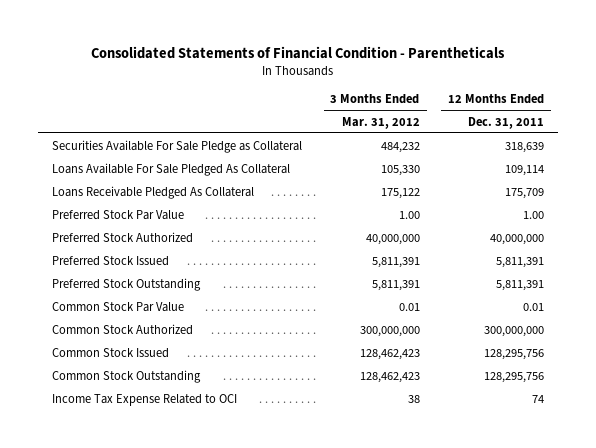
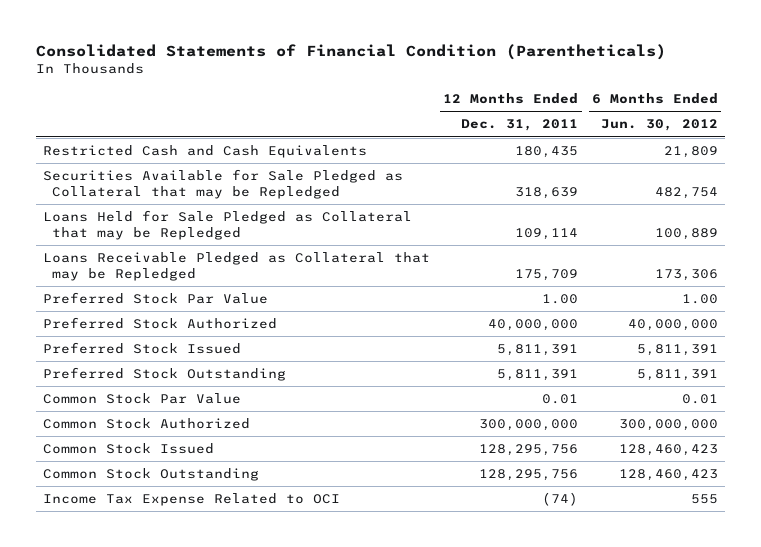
- Consolidated Statements of Financial Condition - Parentheticals
+ Consolidated Statements of Financial Condition (Parentheticals)
- | 3 Months Ended Mar. 31, 2012 | 12 Months Ended Dec. 31, 2011
+ | 12 Months Ended Dec. 31, 2011 | 6 Months Ended Jun. 30, 2012
- Securities Available For Sale Pledge as Collateral | 484,232 | 318,639
- Loans Available For Sale Pledged As Collateral | 105,330 | 109,114
- Loans Receivable Pledged As Collateral | 175,122 | 175,709
+ Restricted Cash and Cash Equivalents | 180,435 | 21,809
+ Securities Available for Sale Pledged as Collateral that may be Repledged | 318,639 | 482,754
+ Loans Held for Sale Pledged as Collateral that may be Repledged | 109,114 | 100,889
+ Loans Receivable Pledged as Collateral that may be Repledged | 175,709 | 173,306
- Income Tax Expense Related to OCI | 38 | 74
+ Income Tax Expense Related to OCI | (74) | 555

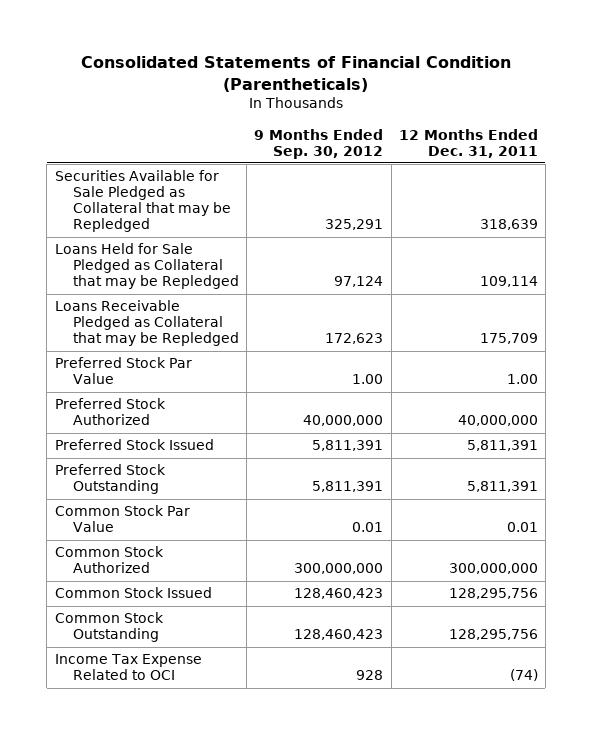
- | 12 Months Ended Dec. 31, 2011 | 6 Months Ended Jun. 30, 2012
+ | 9 Months Ended Sep. 30, 2012 | 12 Months Ended Dec. 31, 2011
- Restricted Cash and Cash Equivalents | 180,435 | 21,809

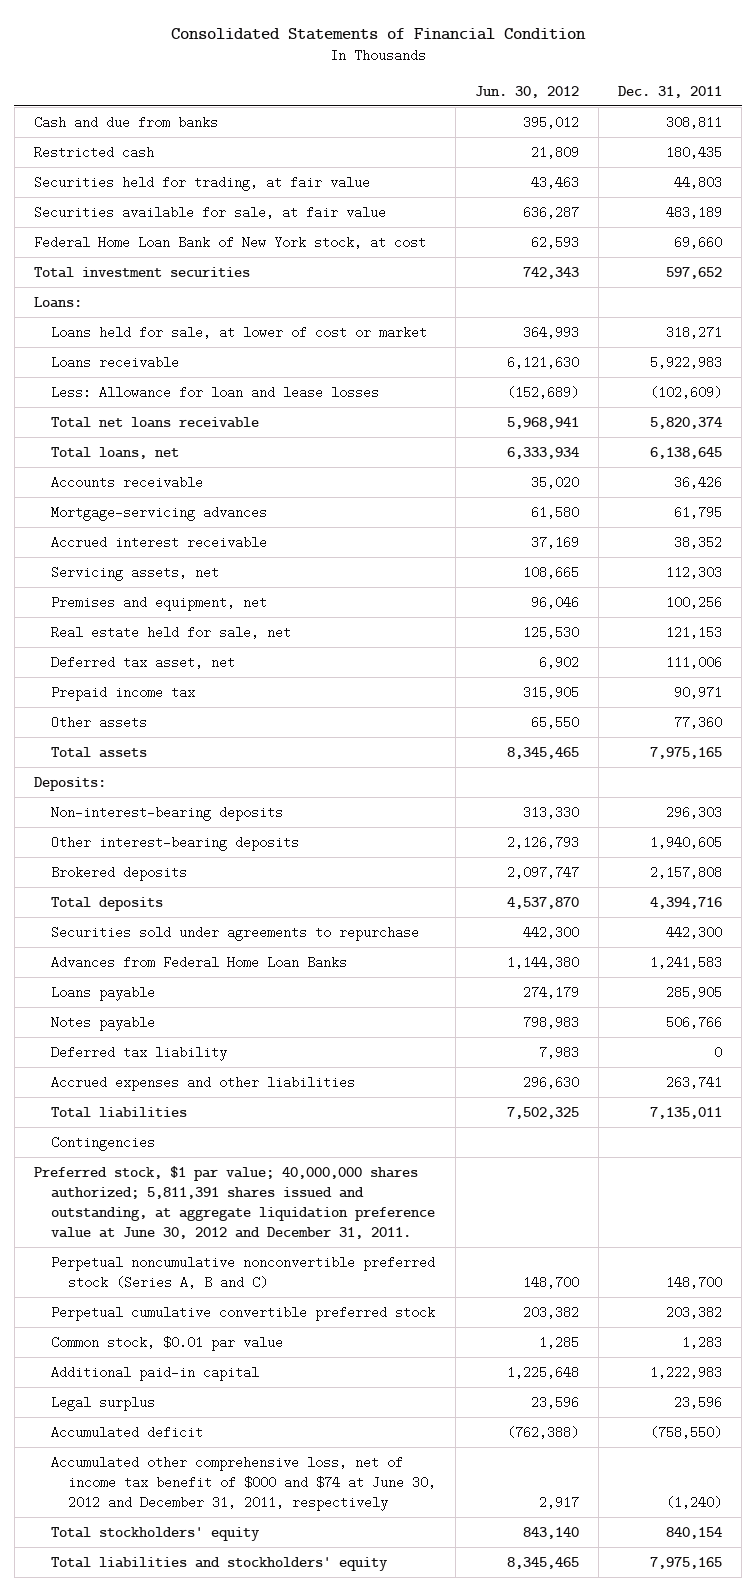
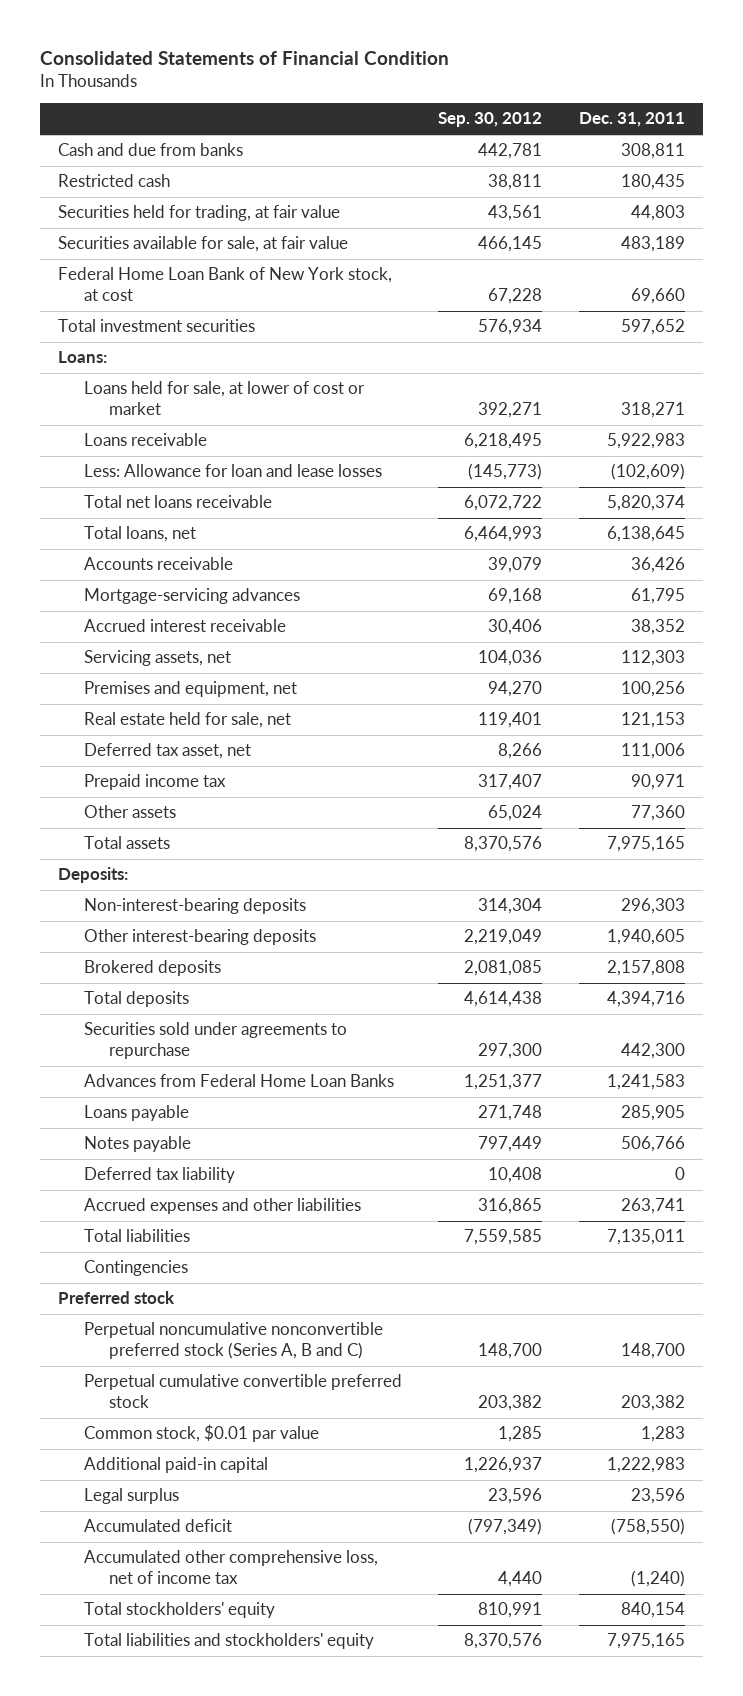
- | Jun. 30, 2012 | Dec. 31, 2011
+ | Sep. 30, 2012 | Dec. 31, 2011
- Preferred stock, $1 par value; 40,000,000 shares authorized; 5,811,391 shares issued and outstanding, at aggregate liquidation preference value at June 30, 2012 and December 31, 2011.
+ Preferred stock
- Accumulated other comprehensive loss, net of income tax benefit of $000 and $74 at June 30, 2012 and December 31, 2011, respectively | 2,917 | (1,240)
+ Accumulated other comprehensive loss, net of income tax | 4,440 | (1,240)

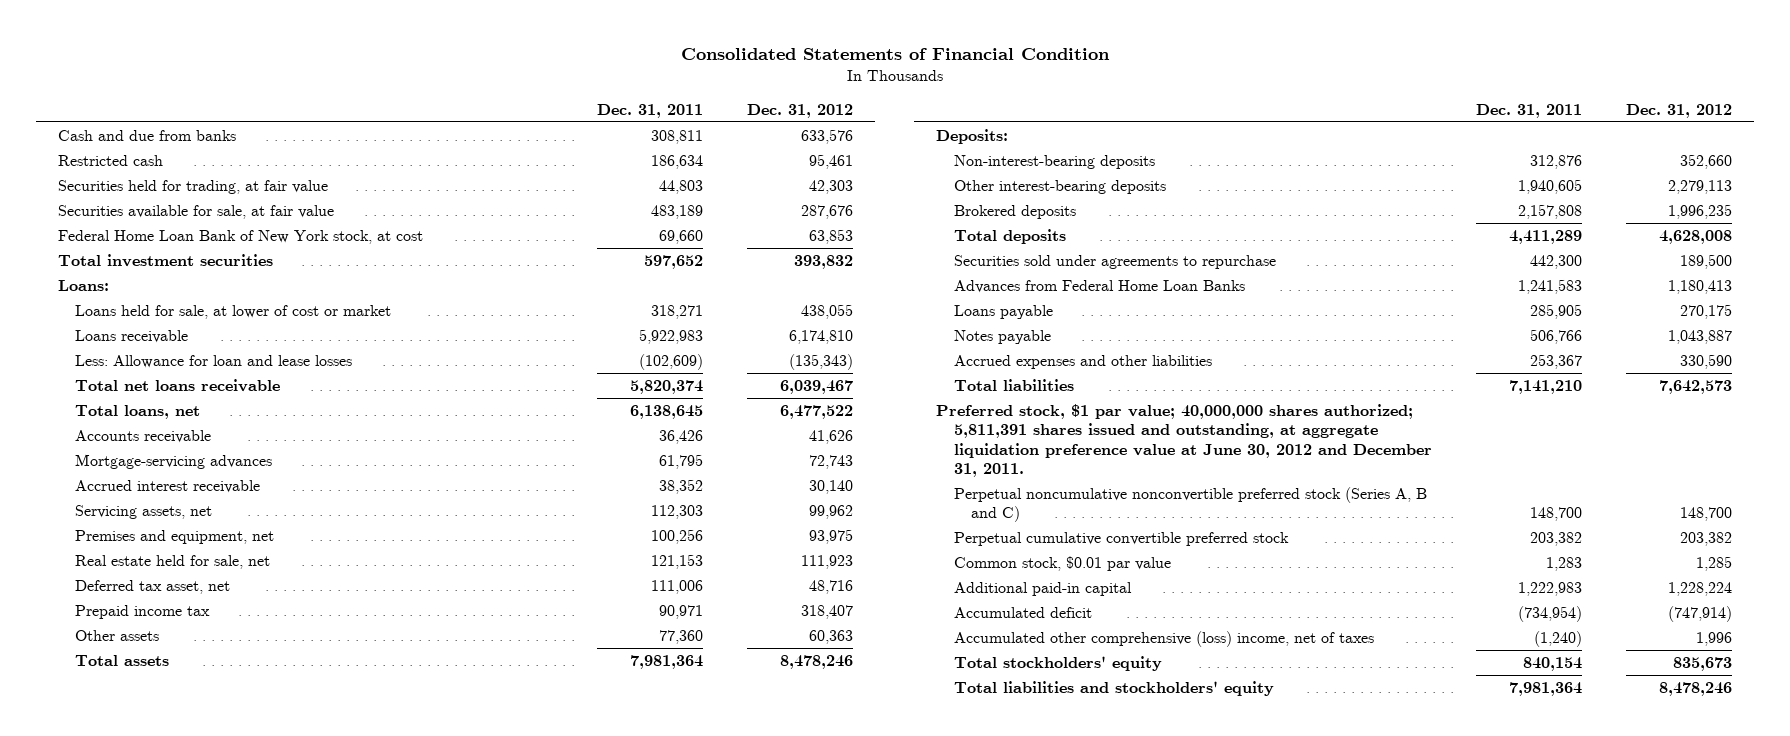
- | Sep. 30, 2012 | Dec. 31, 2011
+ | Dec. 31, 2011 | Dec. 31, 2012
- Restricted cash | 38,811 | 180,435
+ Restricted cash | 186,634 | 95,461
- Total assets | 8,370,576 | 7,975,165
+ Total assets | 7,981,364 | 8,478,246
- Non-interest-bearing deposits | 314,304 | 296,303
+ Non-interest-bearing deposits | 312,876 | 352,660
- Total deposits | 4,614,438 | 4,394,716
+ Total deposits | 4,411,289 | 4,628,008
- Deferred tax liability | 10,408 | 0
- Accrued expenses and other liabilities | 316,865 | 263,741
- Total liabilities | 7,559,585 | 7,135,011
- Contingencies
- Preferred stock
+ Accrued expenses and other liabilities | 253,367 | 330,590
+ Total liabilities | 7,141,210 | 7,642,573
+ Preferred stock, $1 par value; 40,000,000 shares authorized; 5,811,391 shares issued and outstanding, at aggregate liquidation preference value at June 30, 2012 and December 31, 2011.
- Legal surplus | 23,596 | 23,596
- Accumulated deficit | (797,349) | (758,550)
- Accumulated other comprehensive loss, net of income tax | 4,440 | (1,240)
+ Accumulated deficit | (734,954) | (747,914)
+ Accumulated other comprehensive (loss) income, net of taxes | (1,240) | 1,996
- Total liabilities and stockholders' equity | 8,370,576 | 7,975,165
+ Total liabilities and stockholders' equity | 7,981,364 | 8,478,246

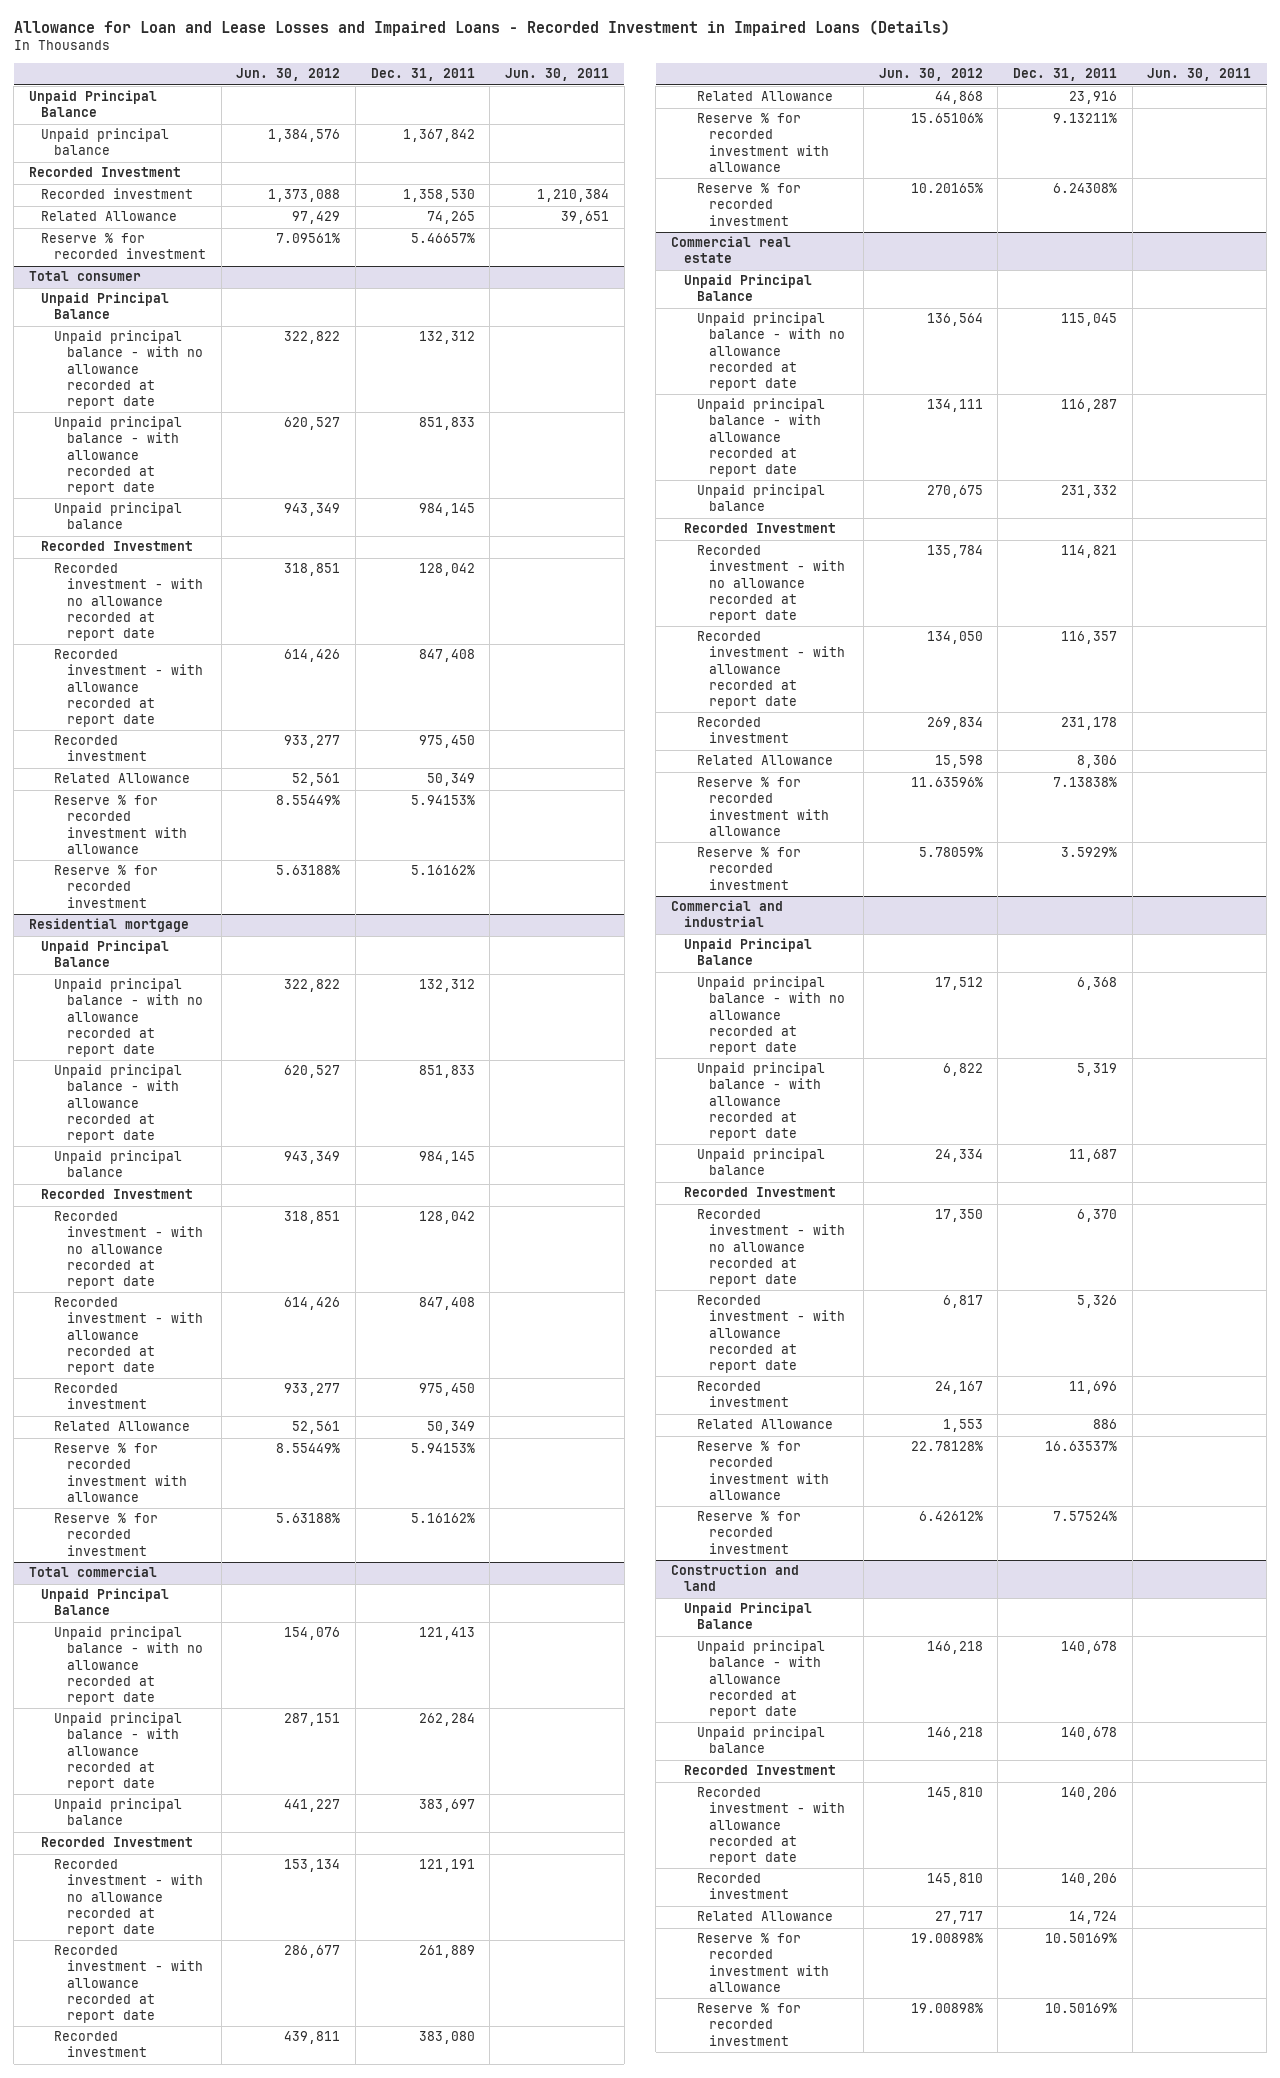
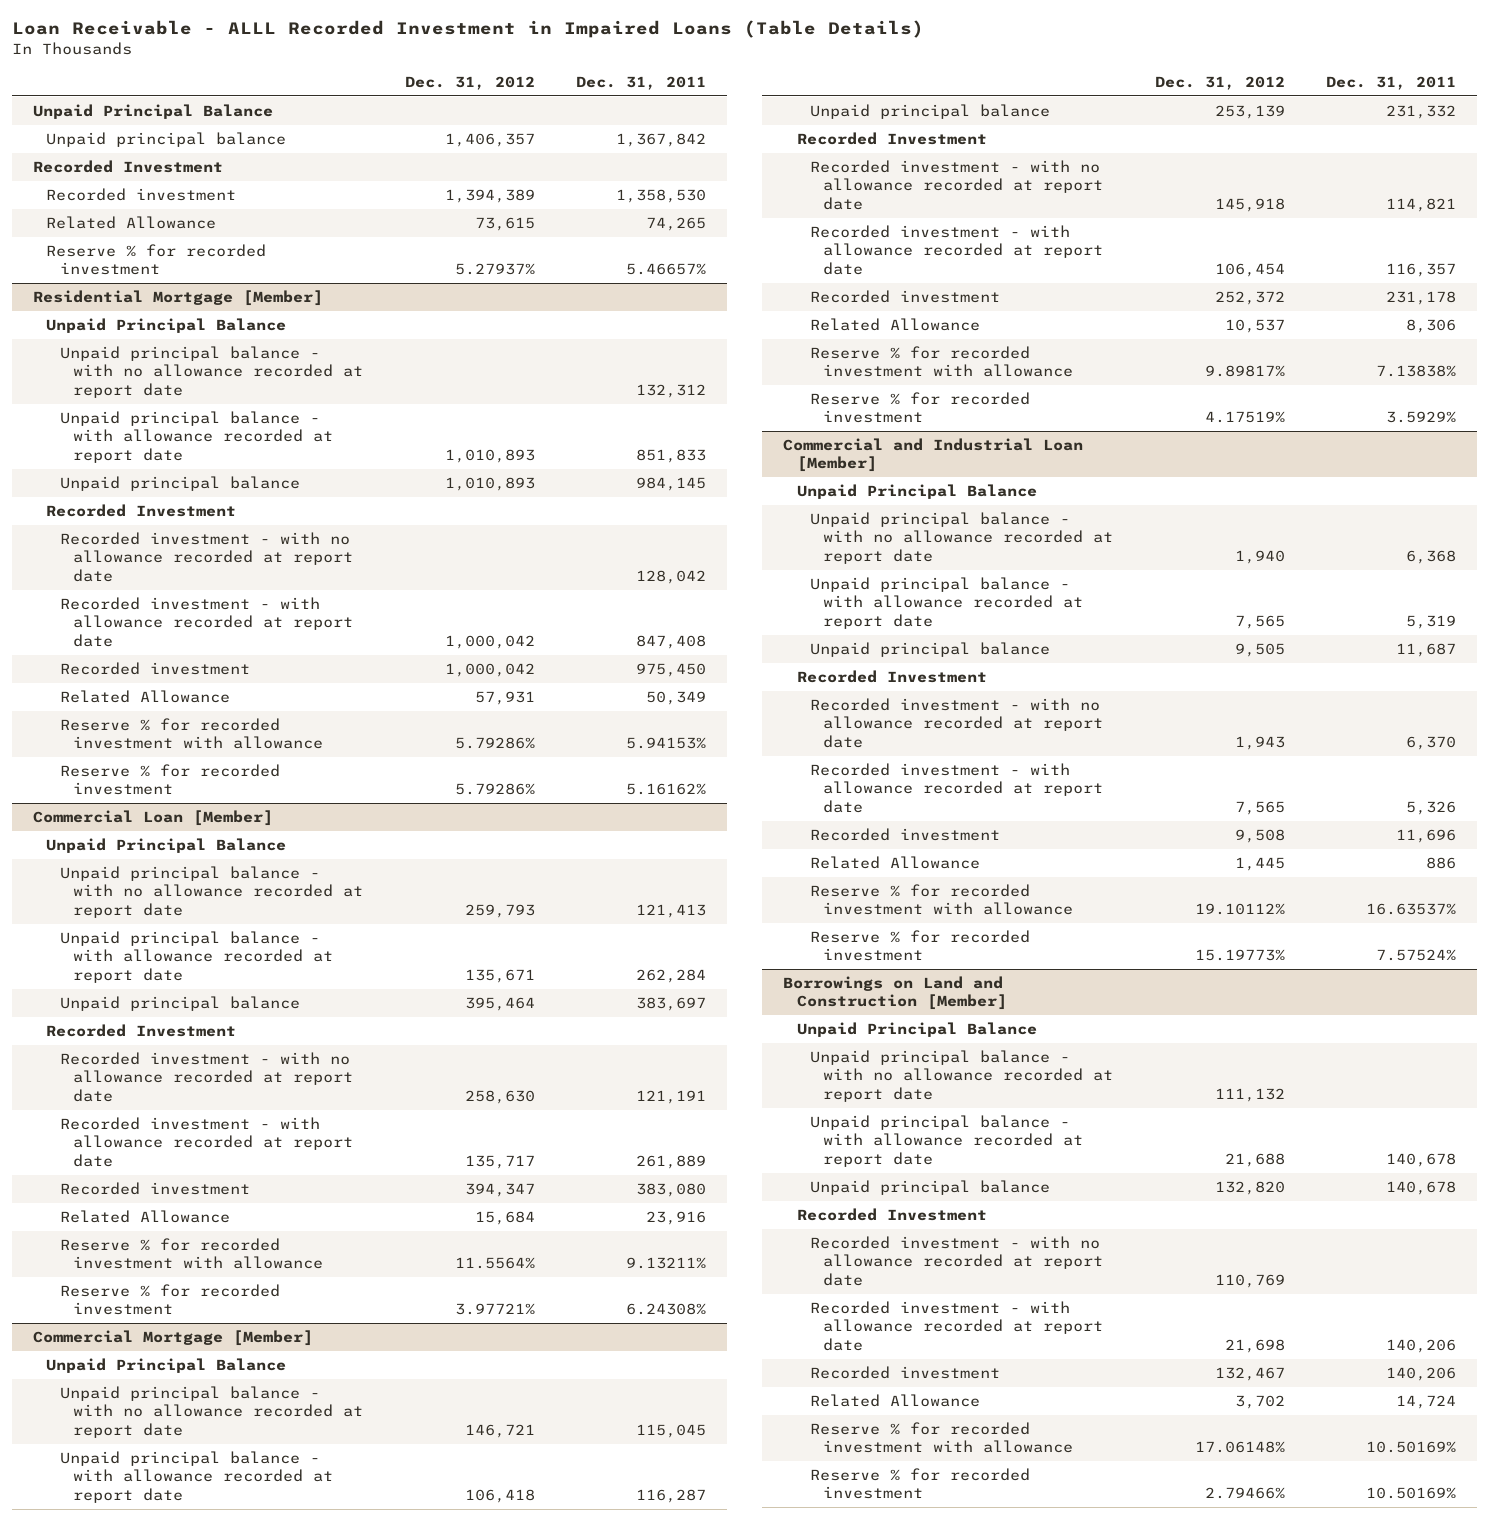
- Allowance for Loan and Lease Losses and Impaired Loans - Recorded Investment in Impaired Loans (Details)
+ Loan Receivable - ALLL Recorded Investment in Impaired Loans (Table Details)
- | Jun. 30, 2012 | Dec. 31, 2011 | Jun. 30, 2011
+ | Dec. 31, 2012 | Dec. 31, 2011
- Total consumer
- Unpaid Principal Balance
- Unpaid principal balance - with no allowance recorded at report date | 322,822 | 132,312 |
- Unpaid principal balance - with allowance recorded at report date | 620,527 | 851,833 |
- Unpaid principal balance | 943,349 | 984,145 |
- Recorded Investment
- Recorded investment - with no allowance recorded at report date | 318,851 | 128,042 |
- Recorded investment - with allowance recorded at report date | 614,426 | 847,408 |
- Recorded investment | 933,277 | 975,450 |
- Related Allowance | 52,561 | 50,349 |
- Reserve % for recorded investment with allowance | 8.55449% | 5.94153% |
- Reserve % for recorded investment | 5.63188% | 5.16162% |
- Residential mortgage
+ Residential Mortgage [Member]
- Total commercial
+ Commercial Loan [Member]
- Commercial real estate
+ Commercial Mortgage [Member]
- Commercial and industrial
+ Commercial and Industrial Loan [Member]
- Construction and land
+ Borrowings on Land and Construction [Member]
+ Unpaid principal balance - with no allowance recorded at report date | 111,132 |
+ Recorded investment - with no allowance recorded at report date | 110,769 |

